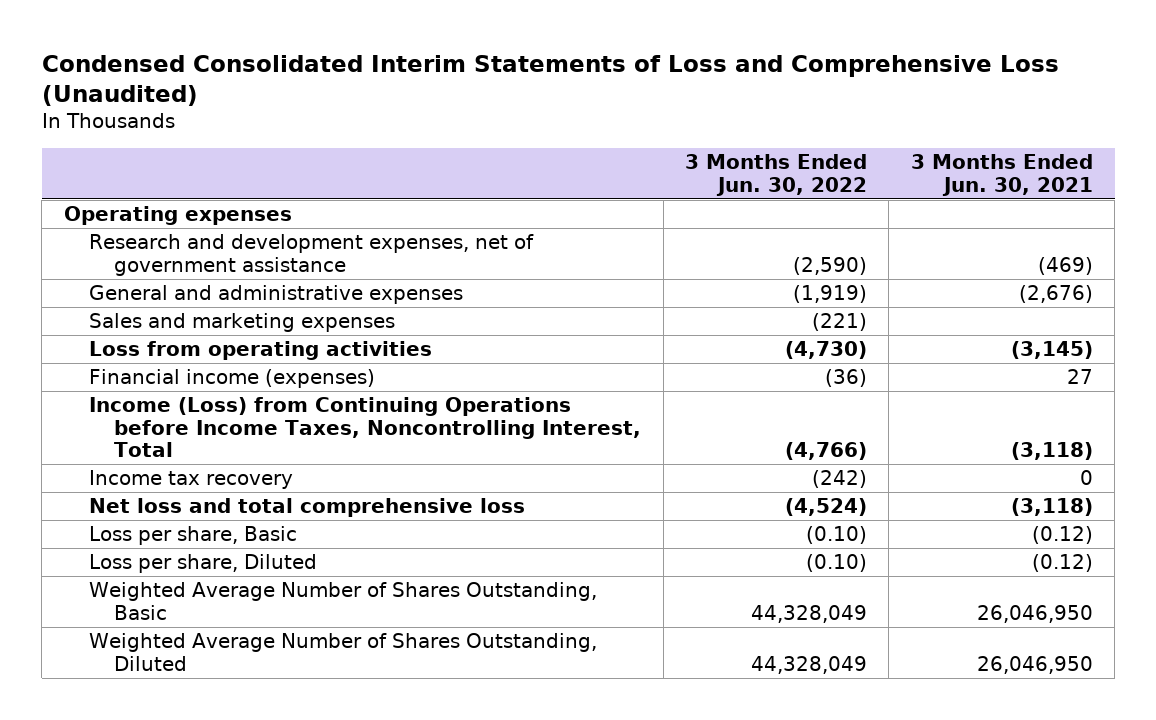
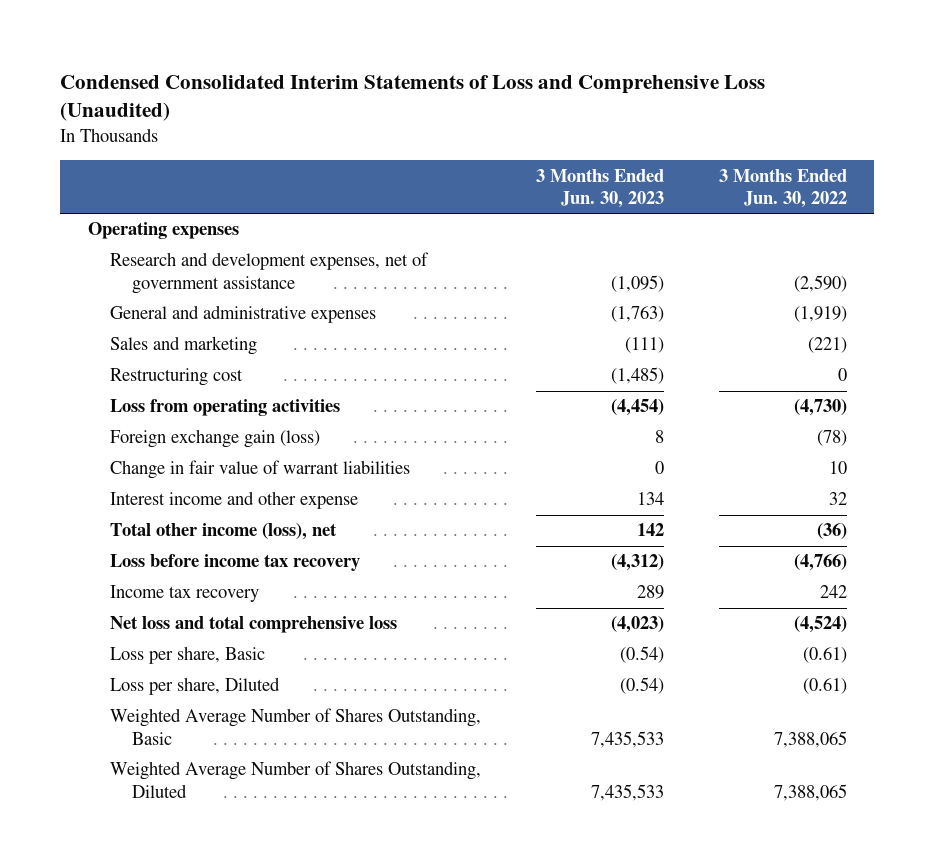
- | 3 Months Ended Jun. 30, 2022 | 3 Months Ended Jun. 30, 2021
+ | 3 Months Ended Jun. 30, 2023 | 3 Months Ended Jun. 30, 2022
- Sales and marketing expenses | (221) |
+ Sales and marketing | (111) | (221)
+ Restructuring cost | (1,485) | 0
- Financial income (expenses) | (36) | 27
- Income (Loss) from Continuing Operations before Income Taxes, Noncontrolling Interest, Total | (4,766) | (3,118)
- Income tax recovery | (242) | 0
+ Foreign exchange gain (loss) | 8 | (78)
+ Change in fair value of warrant liabilities | 0 | 10
+ Interest income and other expense | 134 | 32
+ Total other income (loss), net | 142 | (36)
+ Loss before income tax recovery | (4,312) | (4,766)
+ Income tax recovery | 289 | 242
- Loss per share, Basic | (0.10) | (0.12)
- Loss per share, Diluted | (0.10) | (0.12)
- Weighted Average Number of Shares Outstanding, Basic | 44,328,049 | 26,046,950
- Weighted Average Number of Shares Outstanding, Diluted | 44,328,049 | 26,046,950
+ Loss per share, Basic | (0.54) | (0.61)
+ Loss per share, Diluted | (0.54) | (0.61)
+ Weighted Average Number of Shares Outstanding, Basic | 7,435,533 | 7,388,065
+ Weighted Average Number of Shares Outstanding, Diluted | 7,435,533 | 7,388,065

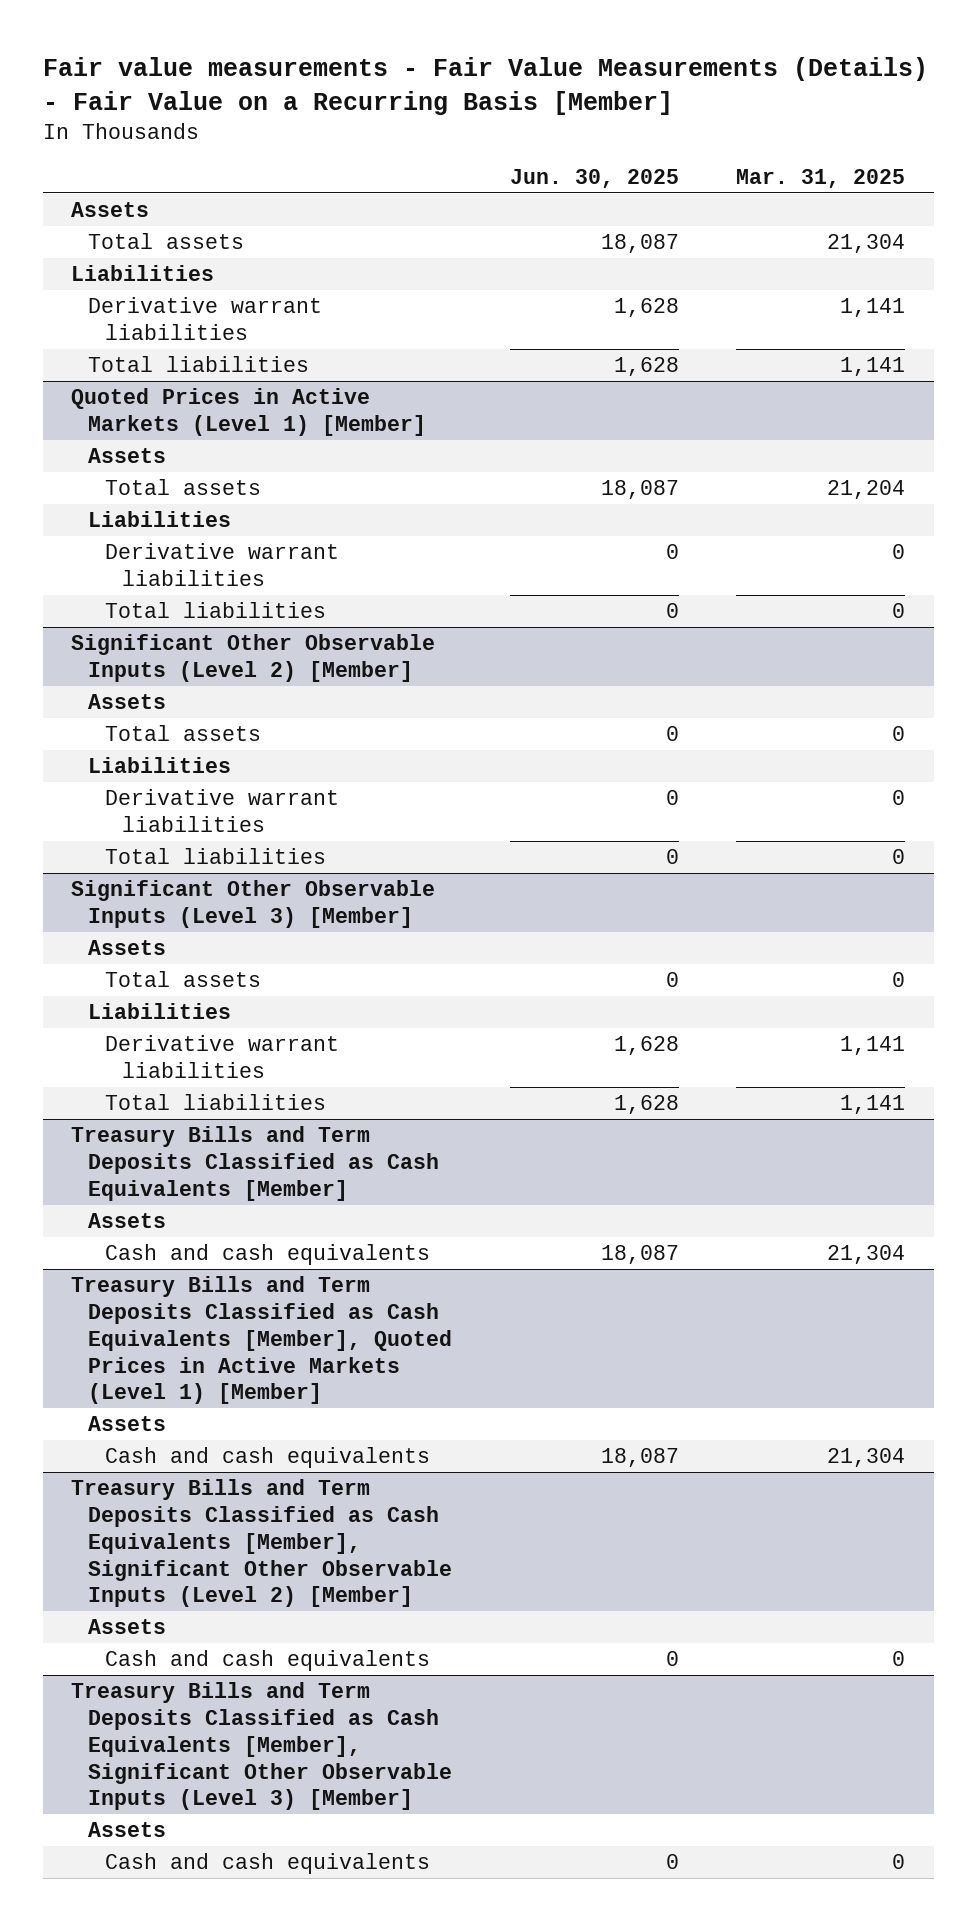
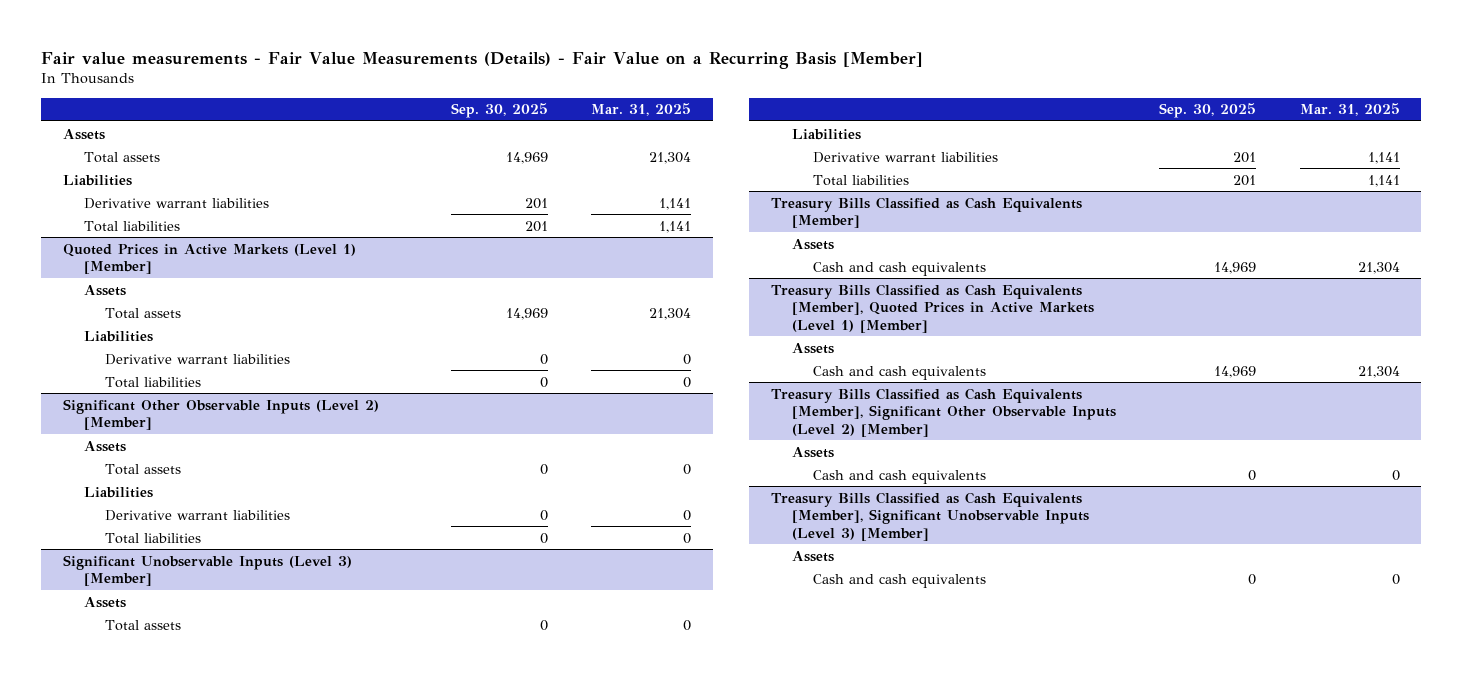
- | Jun. 30, 2025 | Mar. 31, 2025
+ | Sep. 30, 2025 | Mar. 31, 2025
@ Quoted Prices in Active Markets (Level 1) [Member]
- Total assets | 18,087 | 21,204
+ Total assets | 14,969 | 21,304
- Significant Other Observable Inputs (Level 3) [Member]
+ Significant Unobservable Inputs (Level 3) [Member]
- Treasury Bills and Term Deposits Classified as Cash Equivalents [Member]
+ Treasury Bills Classified as Cash Equivalents [Member]
- Treasury Bills and Term Deposits Classified as Cash Equivalents [Member], Quoted Prices in Active Markets (Level 1) [Member]
+ Treasury Bills Classified as Cash Equivalents [Member], Quoted Prices in Active Markets (Level 1) [Member]
- Treasury Bills and Term Deposits Classified as Cash Equivalents [Member], Significant Other Observable Inputs (Level 2) [Member]
+ Treasury Bills Classified as Cash Equivalents [Member], Significant Other Observable Inputs (Level 2) [Member]
- Treasury Bills and Term Deposits Classified as Cash Equivalents [Member], Significant Other Observable Inputs (Level 3) [Member]
+ Treasury Bills Classified as Cash Equivalents [Member], Significant Unobservable Inputs (Level 3) [Member]

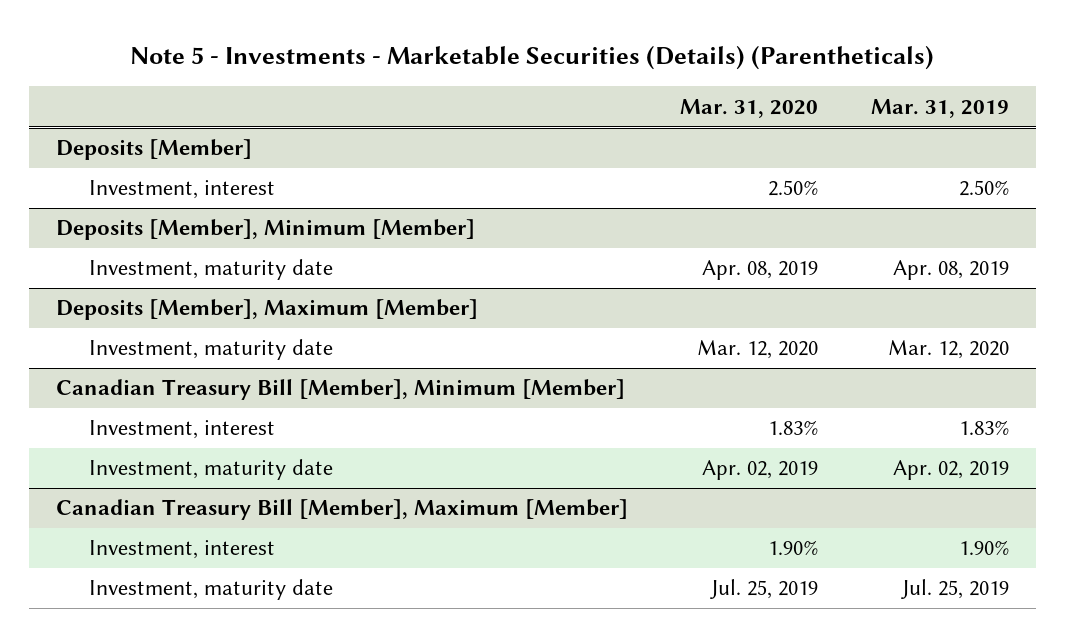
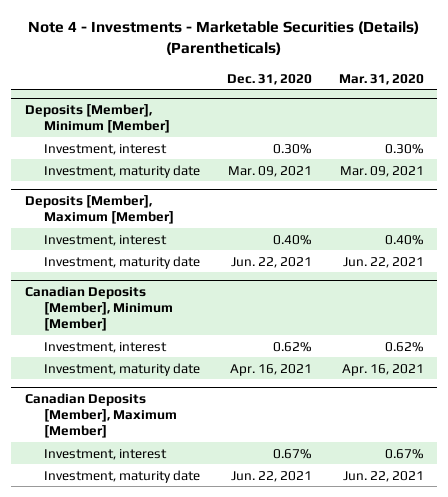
- Note 5 - Investments - Marketable Securities (Details) (Parentheticals)
+ Note 4 - Investments - Marketable Securities (Details) (Parentheticals)
- | Mar. 31, 2020 | Mar. 31, 2019
+ | Dec. 31, 2020 | Mar. 31, 2020
- Deposits [Member]
- Investment, interest | 2.50% | 2.50%
@ Deposits [Member], Minimum [Member]
- Investment, maturity date | Apr. 08, 2019 | Apr. 08, 2019
+ Investment, interest | 0.30% | 0.30%
+ Investment, maturity date | Mar. 09, 2021 | Mar. 09, 2021
@ Deposits [Member], Maximum [Member]
- Investment, maturity date | Mar. 12, 2020 | Mar. 12, 2020
- Canadian Treasury Bill [Member], Minimum [Member]
- Investment, interest | 1.83% | 1.83%
- Investment, maturity date | Apr. 02, 2019 | Apr. 02, 2019
- Canadian Treasury Bill [Member], Maximum [Member]
- Investment, interest | 1.90% | 1.90%
- Investment, maturity date | Jul. 25, 2019 | Jul. 25, 2019
@ Deposits [Member], Maximum [Member]
+ Investment, interest | 0.40% | 0.40%
+ Investment, maturity date | Jun. 22, 2021 | Jun. 22, 2021
+ Canadian Deposits [Member], Minimum [Member]
+ Investment, interest | 0.62% | 0.62%
+ Investment, maturity date | Apr. 16, 2021 | Apr. 16, 2021
+ Canadian Deposits [Member], Maximum [Member]
+ Investment, interest | 0.67% | 0.67%
+ Investment, maturity date | Jun. 22, 2021 | Jun. 22, 2021

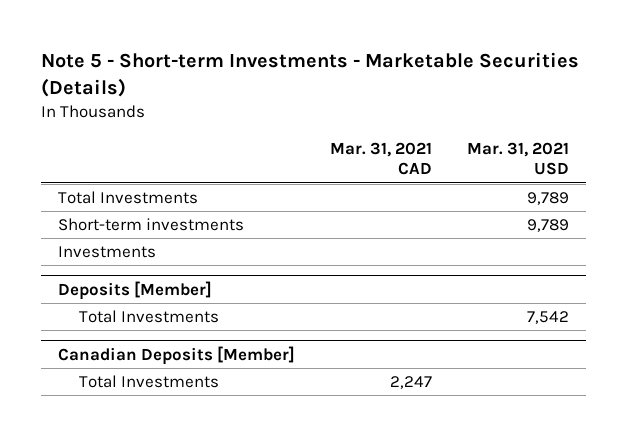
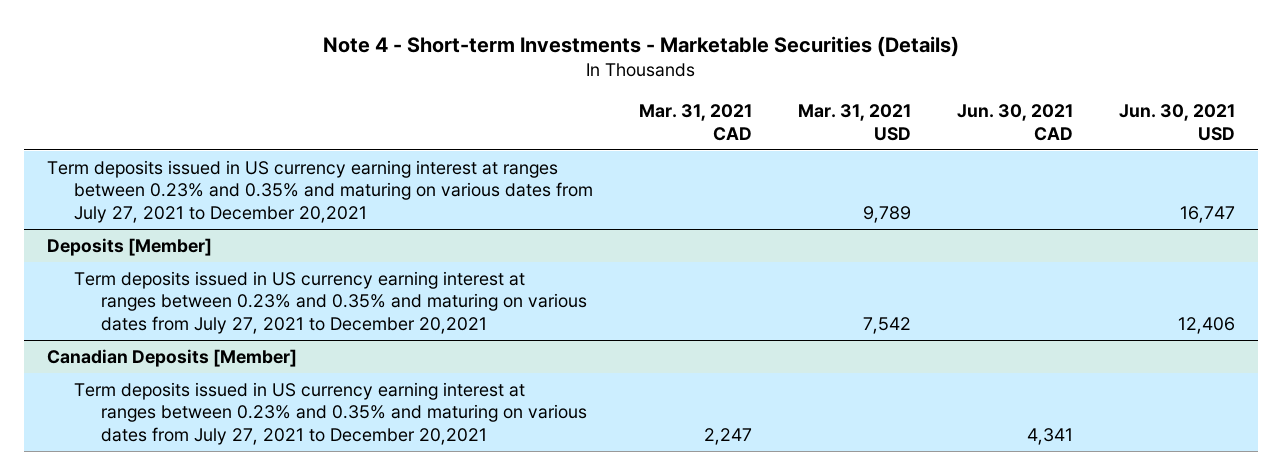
- Note 5 - Short-term Investments - Marketable Securities (Details)
+ Note 4 - Short-term Investments - Marketable Securities (Details)
- | Mar. 31, 2021 CAD | Mar. 31, 2021 USD
+ | Mar. 31, 2021 CAD | Mar. 31, 2021 USD | Jun. 30, 2021 CAD | Jun. 30, 2021 USD
- Total Investments | | 9,789
- Short-term investments | | 9,789
- Investments
+ Term deposits issued in US currency earning interest at ranges between 0.23% and 0.35% and maturing on various dates from July 27, 2021 to December 20,2021 | | 9,789 | | 16,747
@ Deposits [Member]
- Total Investments | | 7,542
+ Term deposits issued in US currency earning interest at ranges between 0.23% and 0.35% and maturing on various dates from July 27, 2021 to December 20,2021 | | 7,542 | | 12,406
@ Canadian Deposits [Member]
- Total Investments | 2,247 |
+ Term deposits issued in US currency earning interest at ranges between 0.23% and 0.35% and maturing on various dates from July 27, 2021 to December 20,2021 | 2,247 | | 4,341 |

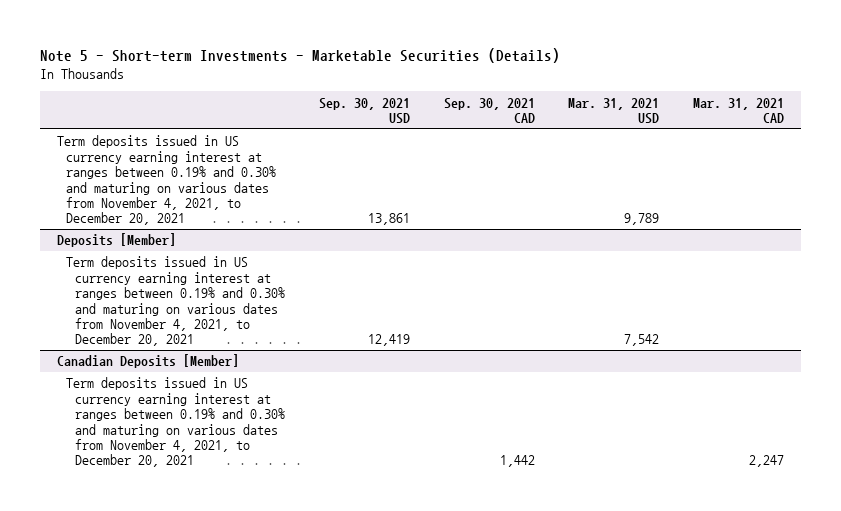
- Note 4 - Short-term Investments - Marketable Securities (Details)
+ Note 5 - Short-term Investments - Marketable Securities (Details)
- | Mar. 31, 2021 CAD | Mar. 31, 2021 USD | Jun. 30, 2021 CAD | Jun. 30, 2021 USD
+ | Sep. 30, 2021 USD | Sep. 30, 2021 CAD | Mar. 31, 2021 USD | Mar. 31, 2021 CAD
- Term deposits issued in US currency earning interest at ranges between 0.23% and 0.35% and maturing on various dates from July 27, 2021 to December 20,2021 | | 9,789 | | 16,747
+ Term deposits issued in US currency earning interest at ranges between 0.19% and 0.30% and maturing on various dates from November 4, 2021, to December 20, 2021 | 13,861 | | 9,789 |
@ Deposits [Member]
- Term deposits issued in US currency earning interest at ranges between 0.23% and 0.35% and maturing on various dates from July 27, 2021 to December 20,2021 | | 7,542 | | 12,406
+ Term deposits issued in US currency earning interest at ranges between 0.19% and 0.30% and maturing on various dates from November 4, 2021, to December 20, 2021 | 12,419 | | 7,542 |
@ Canadian Deposits [Member]
- Term deposits issued in US currency earning interest at ranges between 0.23% and 0.35% and maturing on various dates from July 27, 2021 to December 20,2021 | 2,247 | | 4,341 |
+ Term deposits issued in US currency earning interest at ranges between 0.19% and 0.30% and maturing on various dates from November 4, 2021, to December 20, 2021 | | 1,442 | | 2,247

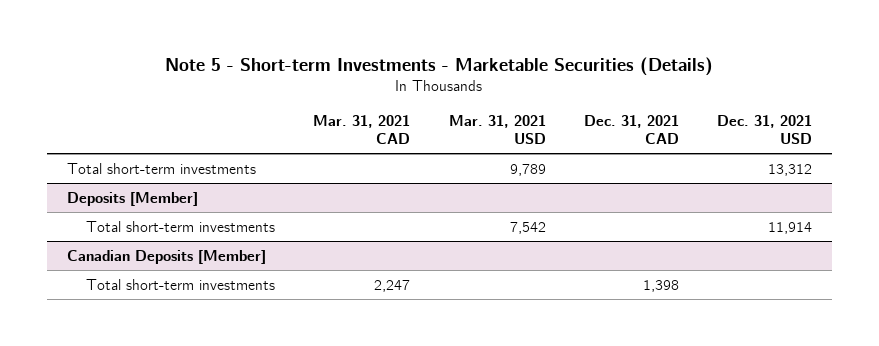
- | Sep. 30, 2021 USD | Sep. 30, 2021 CAD | Mar. 31, 2021 USD | Mar. 31, 2021 CAD
+ | Mar. 31, 2021 CAD | Mar. 31, 2021 USD | Dec. 31, 2021 CAD | Dec. 31, 2021 USD
- Term deposits issued in US currency earning interest at ranges between 0.19% and 0.30% and maturing on various dates from November 4, 2021, to December 20, 2021 | 13,861 | | 9,789 |
+ Total short-term investments | | 9,789 | | 13,312
@ Deposits [Member]
- Term deposits issued in US currency earning interest at ranges between 0.19% and 0.30% and maturing on various dates from November 4, 2021, to December 20, 2021 | 12,419 | | 7,542 |
+ Total short-term investments | | 7,542 | | 11,914
@ Canadian Deposits [Member]
- Term deposits issued in US currency earning interest at ranges between 0.19% and 0.30% and maturing on various dates from November 4, 2021, to December 20, 2021 | | 1,442 | | 2,247
+ Total short-term investments | 2,247 | | 1,398 |

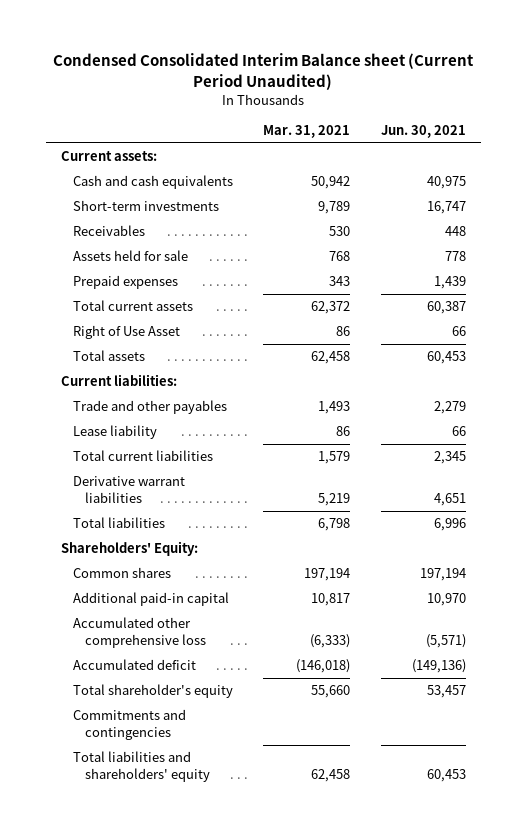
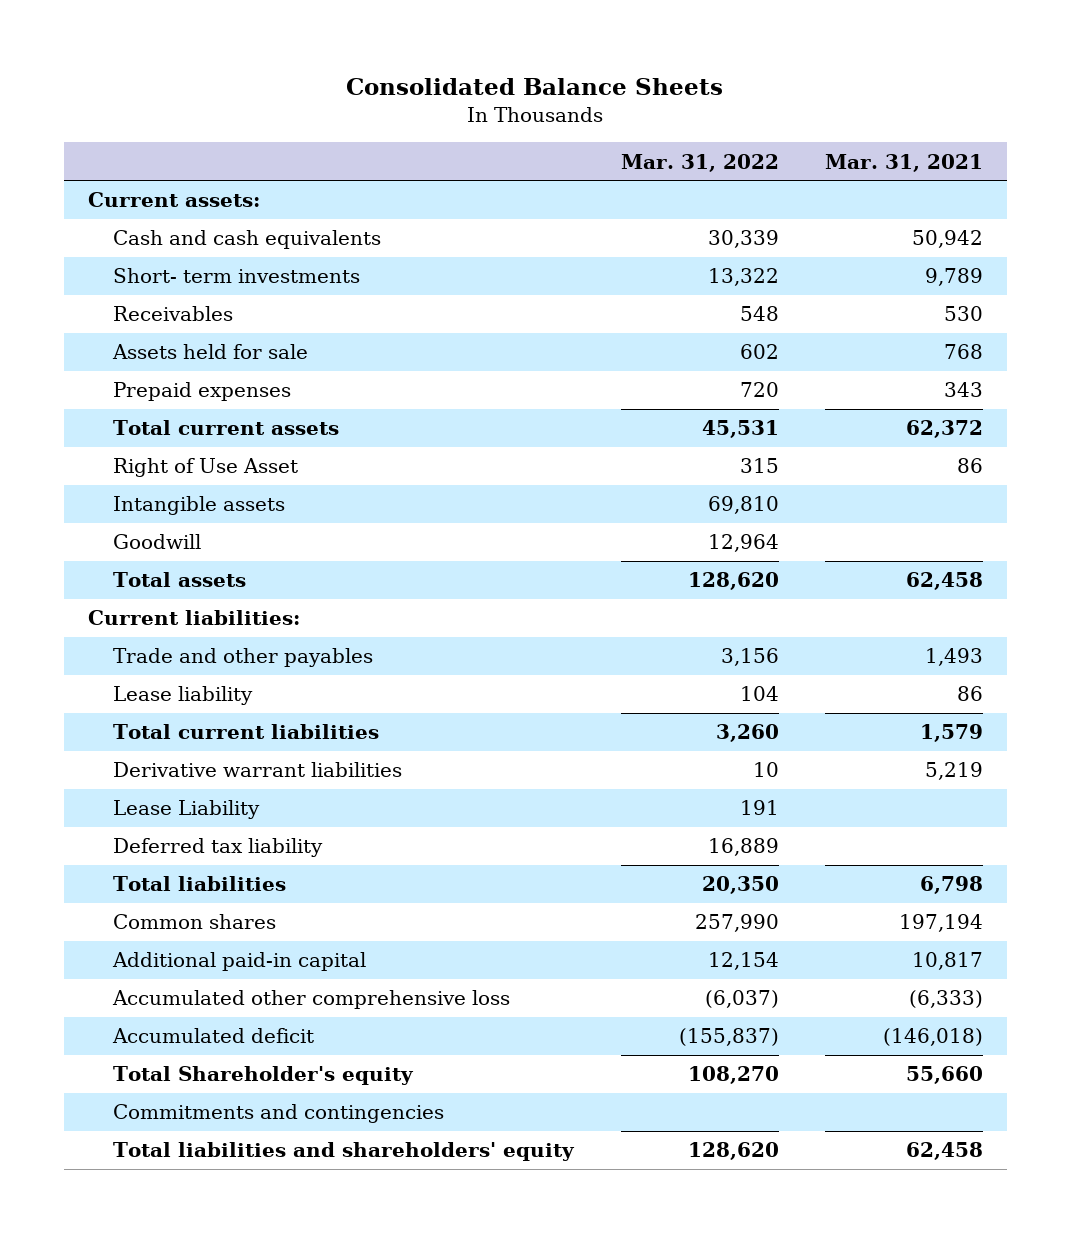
- Condensed Consolidated Interim Balance sheet (Current Period Unaudited)
+ Consolidated Balance Sheets
- | Mar. 31, 2021 | Jun. 30, 2021
+ | Mar. 31, 2022 | Mar. 31, 2021
- Short-term investments | 9,789 | 16,747
+ Short- term investments | 13,322 | 9,789
+ Intangible assets | 69,810 |
+ Goodwill | 12,964 |
+ Lease Liability | 191 |
+ Deferred tax liability | 16,889 |
- Shareholders' Equity:
- Total shareholder's equity | 55,660 | 53,457
+ Total Shareholder's equity | 108,270 | 55,660

